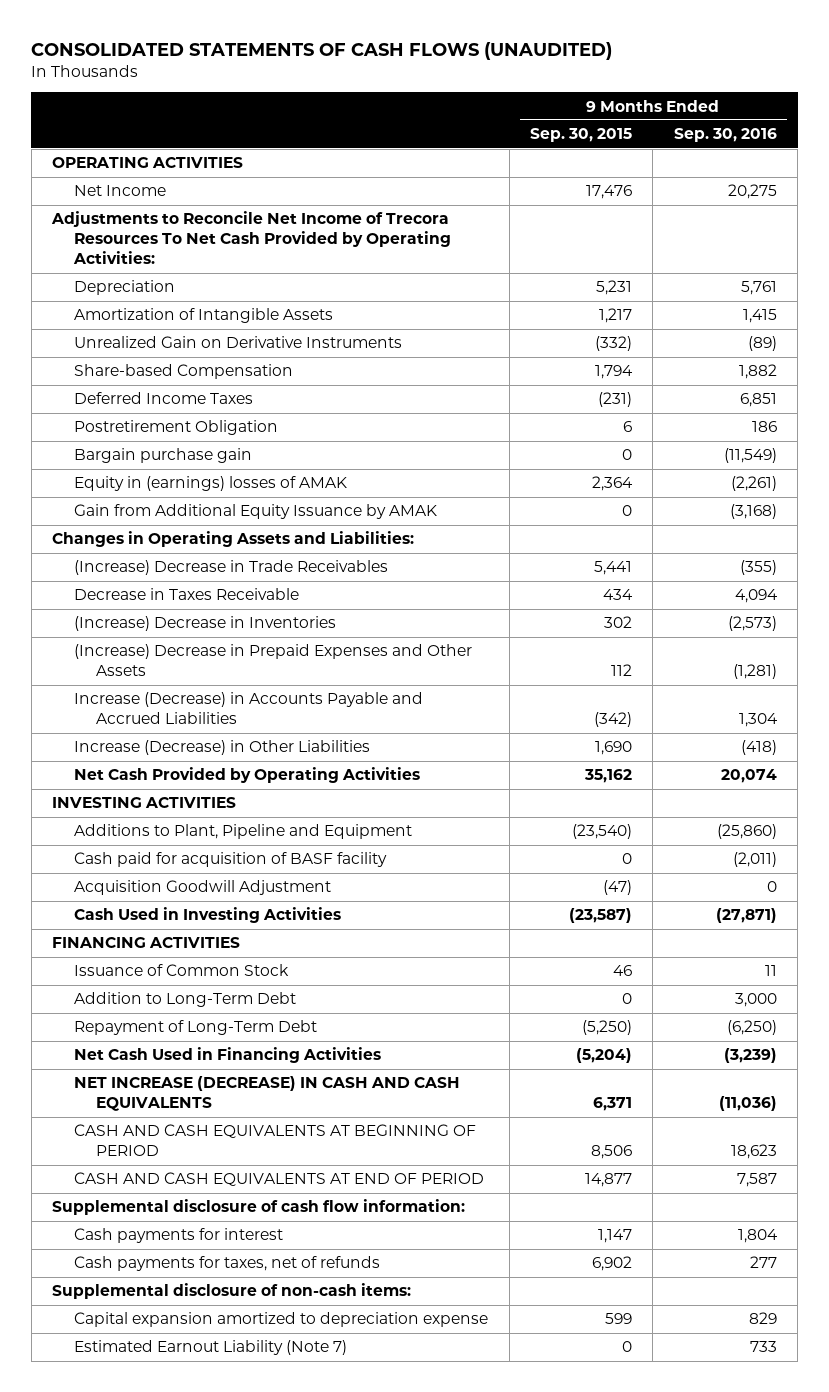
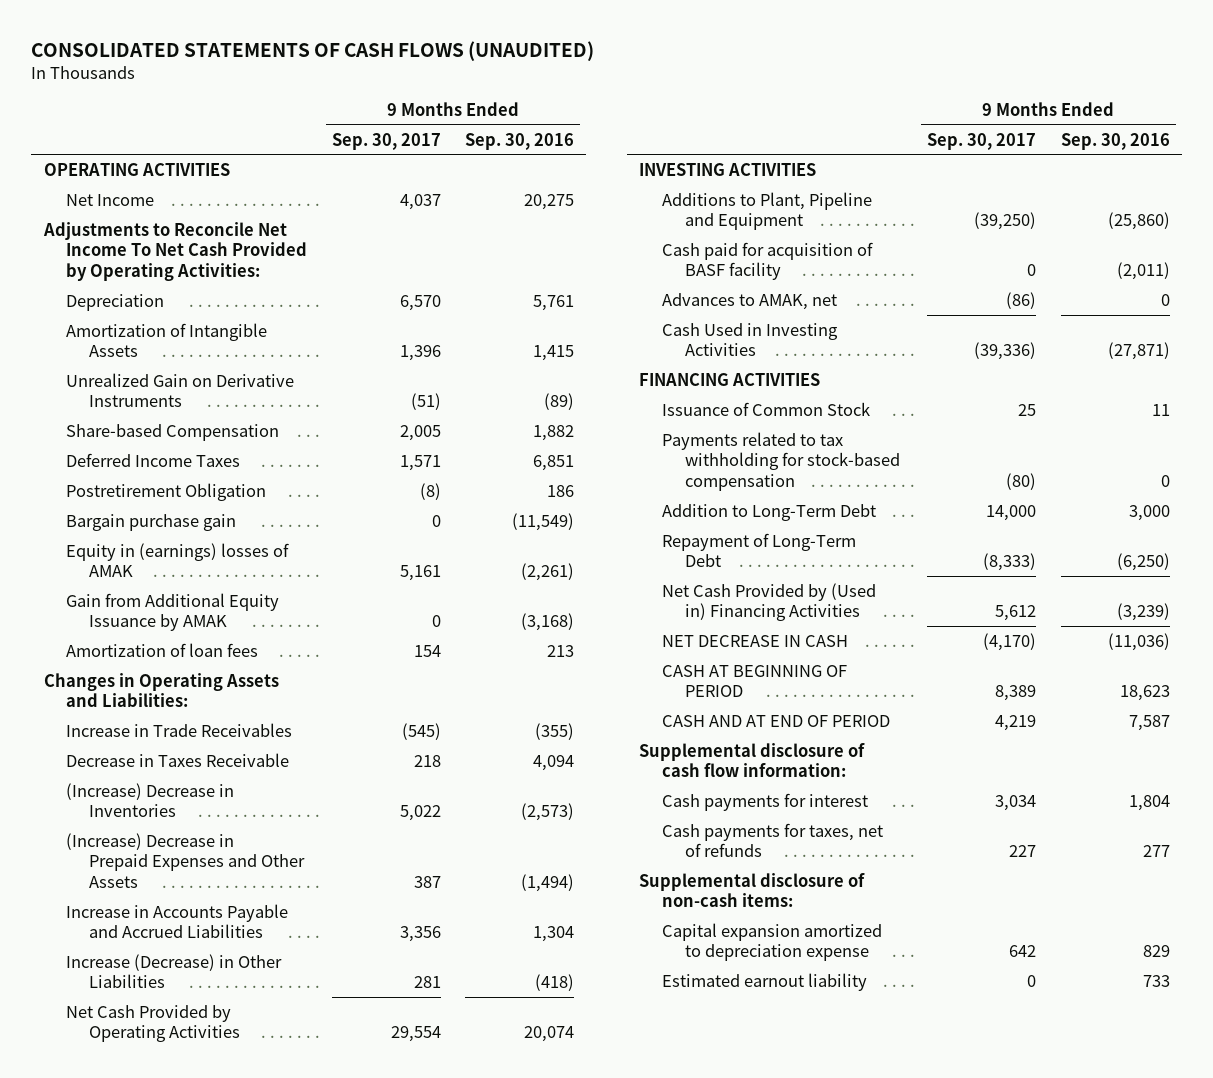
- | 9 Months Ended Sep. 30, 2015 | 9 Months Ended Sep. 30, 2016
+ | 9 Months Ended Sep. 30, 2017 | 9 Months Ended Sep. 30, 2016
- Adjustments to Reconcile Net Income of Trecora Resources To Net Cash Provided by Operating Activities:
+ Adjustments to Reconcile Net Income To Net Cash Provided by Operating Activities:
+ Amortization of loan fees | 154 | 213
- (Increase) Decrease in Trade Receivables | 5,441 | (355)
+ Increase in Trade Receivables | (545) | (355)
- (Increase) Decrease in Prepaid Expenses and Other Assets | 112 | (1,281)
- Increase (Decrease) in Accounts Payable and Accrued Liabilities | (342) | 1,304
+ (Increase) Decrease in Prepaid Expenses and Other Assets | 387 | (1,494)
+ Increase in Accounts Payable and Accrued Liabilities | 3,356 | 1,304
- Acquisition Goodwill Adjustment | (47) | 0
+ Advances to AMAK, net | (86) | 0
+ Payments related to tax withholding for stock-based compensation | (80) | 0
- Net Cash Used in Financing Activities | (5,204) | (3,239)
- NET INCREASE (DECREASE) IN CASH AND CASH EQUIVALENTS | 6,371 | (11,036)
- CASH AND CASH EQUIVALENTS AT BEGINNING OF PERIOD | 8,506 | 18,623
- CASH AND CASH EQUIVALENTS AT END OF PERIOD | 14,877 | 7,587
+ Net Cash Provided by (Used in) Financing Activities | 5,612 | (3,239)
+ NET DECREASE IN CASH | (4,170) | (11,036)
+ CASH AT BEGINNING OF PERIOD | 8,389 | 18,623
+ CASH AND AT END OF PERIOD | 4,219 | 7,587
- Estimated Earnout Liability (Note 7) | 0 | 733
+ Estimated earnout liability | 0 | 733

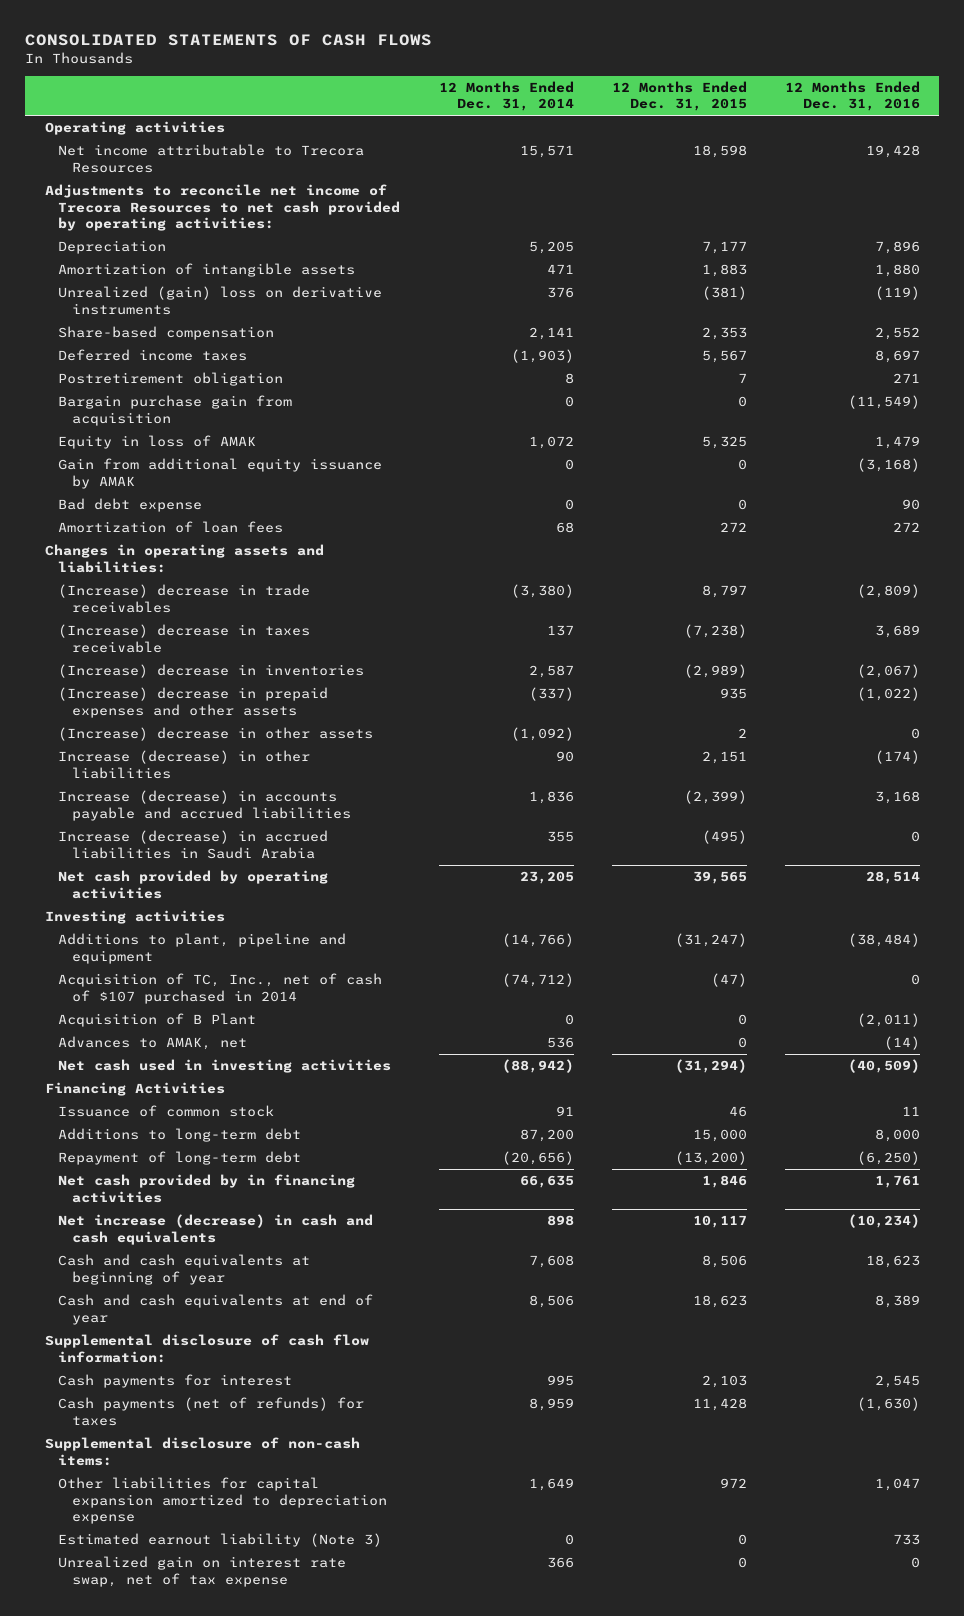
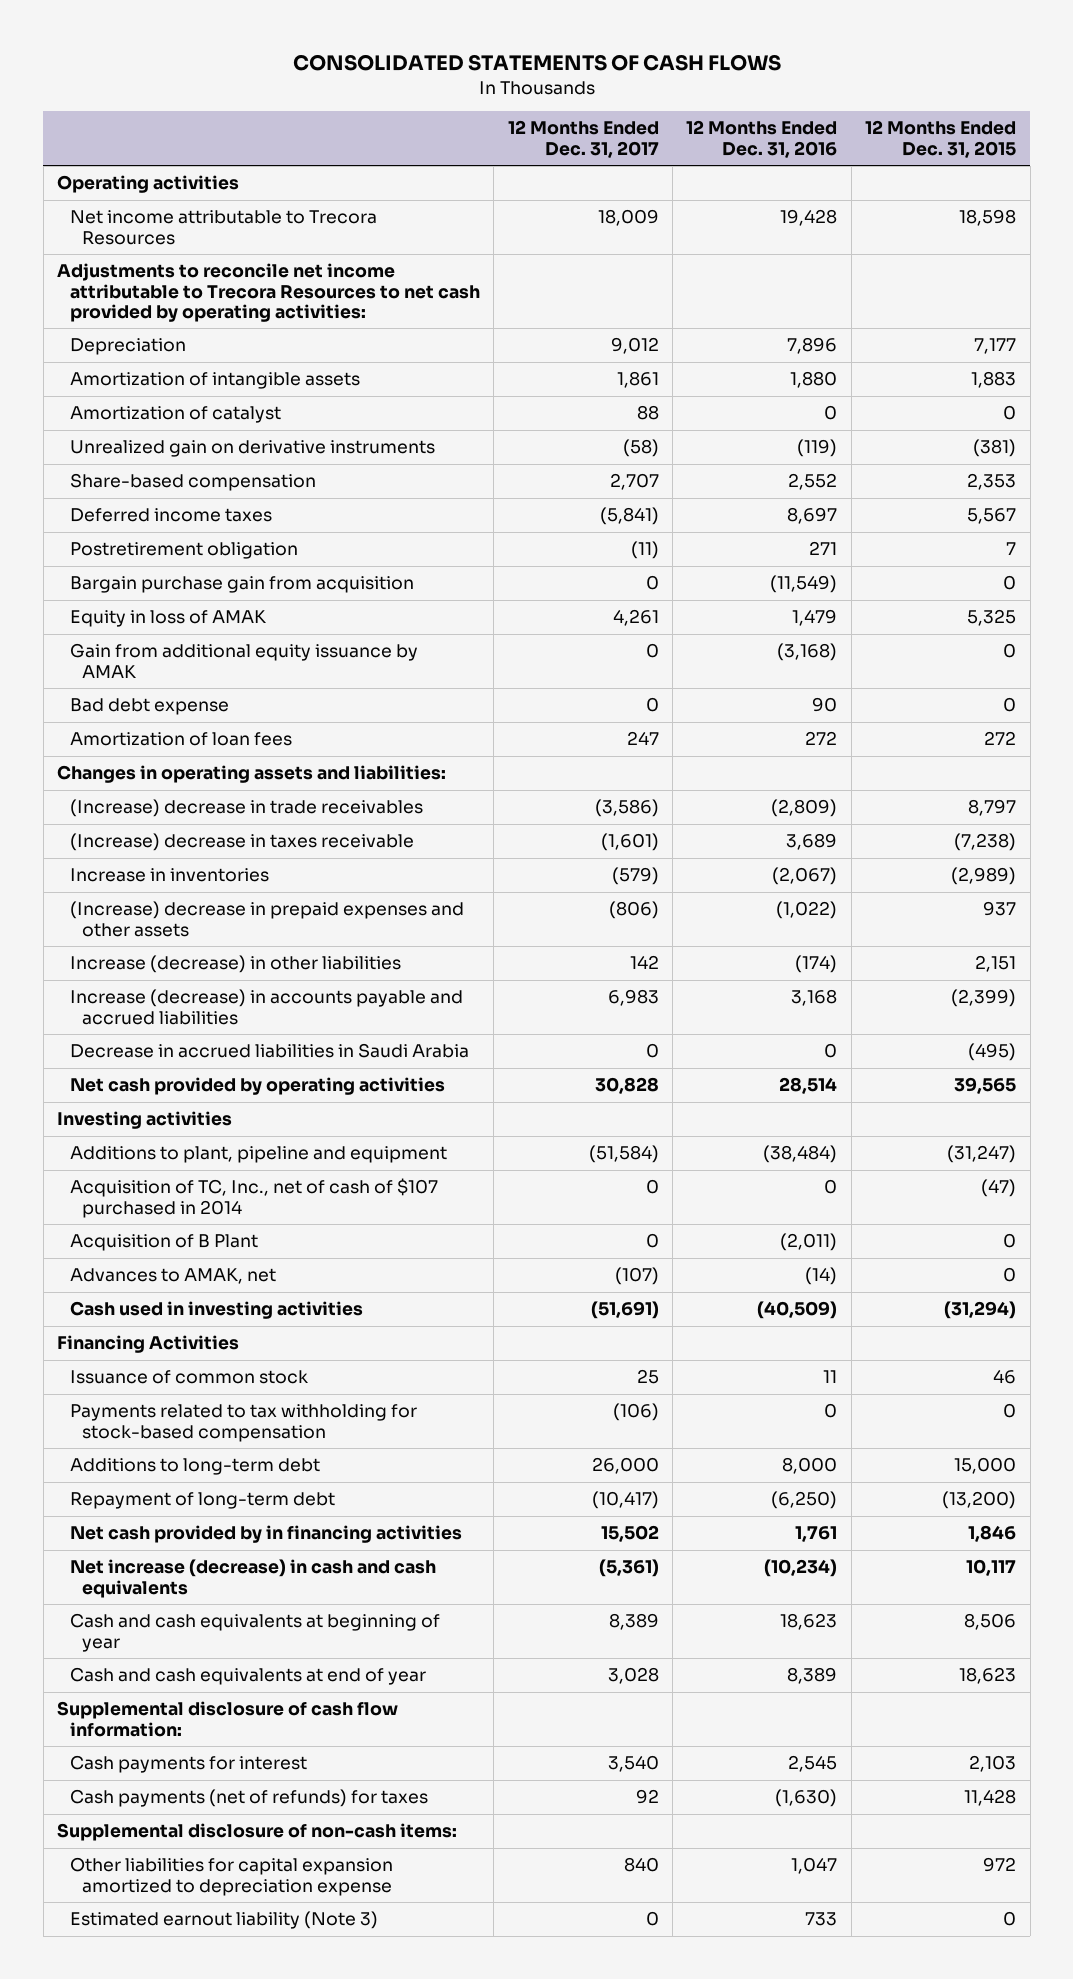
- | 12 Months Ended Dec. 31, 2014 | 12 Months Ended Dec. 31, 2015 | 12 Months Ended Dec. 31, 2016
+ | 12 Months Ended Dec. 31, 2017 | 12 Months Ended Dec. 31, 2016 | 12 Months Ended Dec. 31, 2015
- Adjustments to reconcile net income of Trecora Resources to net cash provided by operating activities:
+ Adjustments to reconcile net income attributable to Trecora Resources to net cash provided by operating activities:
- Unrealized (gain) loss on derivative instruments | 376 | (381) | (119)
+ Amortization of catalyst | 88 | 0 | 0
+ Unrealized gain on derivative instruments | (58) | (119) | (381)
- (Increase) decrease in inventories | 2,587 | (2,989) | (2,067)
- (Increase) decrease in prepaid expenses and other assets | (337) | 935 | (1,022)
- (Increase) decrease in other assets | (1,092) | 2 | 0
+ Increase in inventories | (579) | (2,067) | (2,989)
+ (Increase) decrease in prepaid expenses and other assets | (806) | (1,022) | 937
- Increase (decrease) in accrued liabilities in Saudi Arabia | 355 | (495) | 0
+ Decrease in accrued liabilities in Saudi Arabia | 0 | 0 | (495)
- Net cash used in investing activities | (88,942) | (31,294) | (40,509)
+ Cash used in investing activities | (51,691) | (40,509) | (31,294)
+ Payments related to tax withholding for stock-based compensation | (106) | 0 | 0
- Unrealized gain on interest rate swap, net of tax expense | 366 | 0 | 0

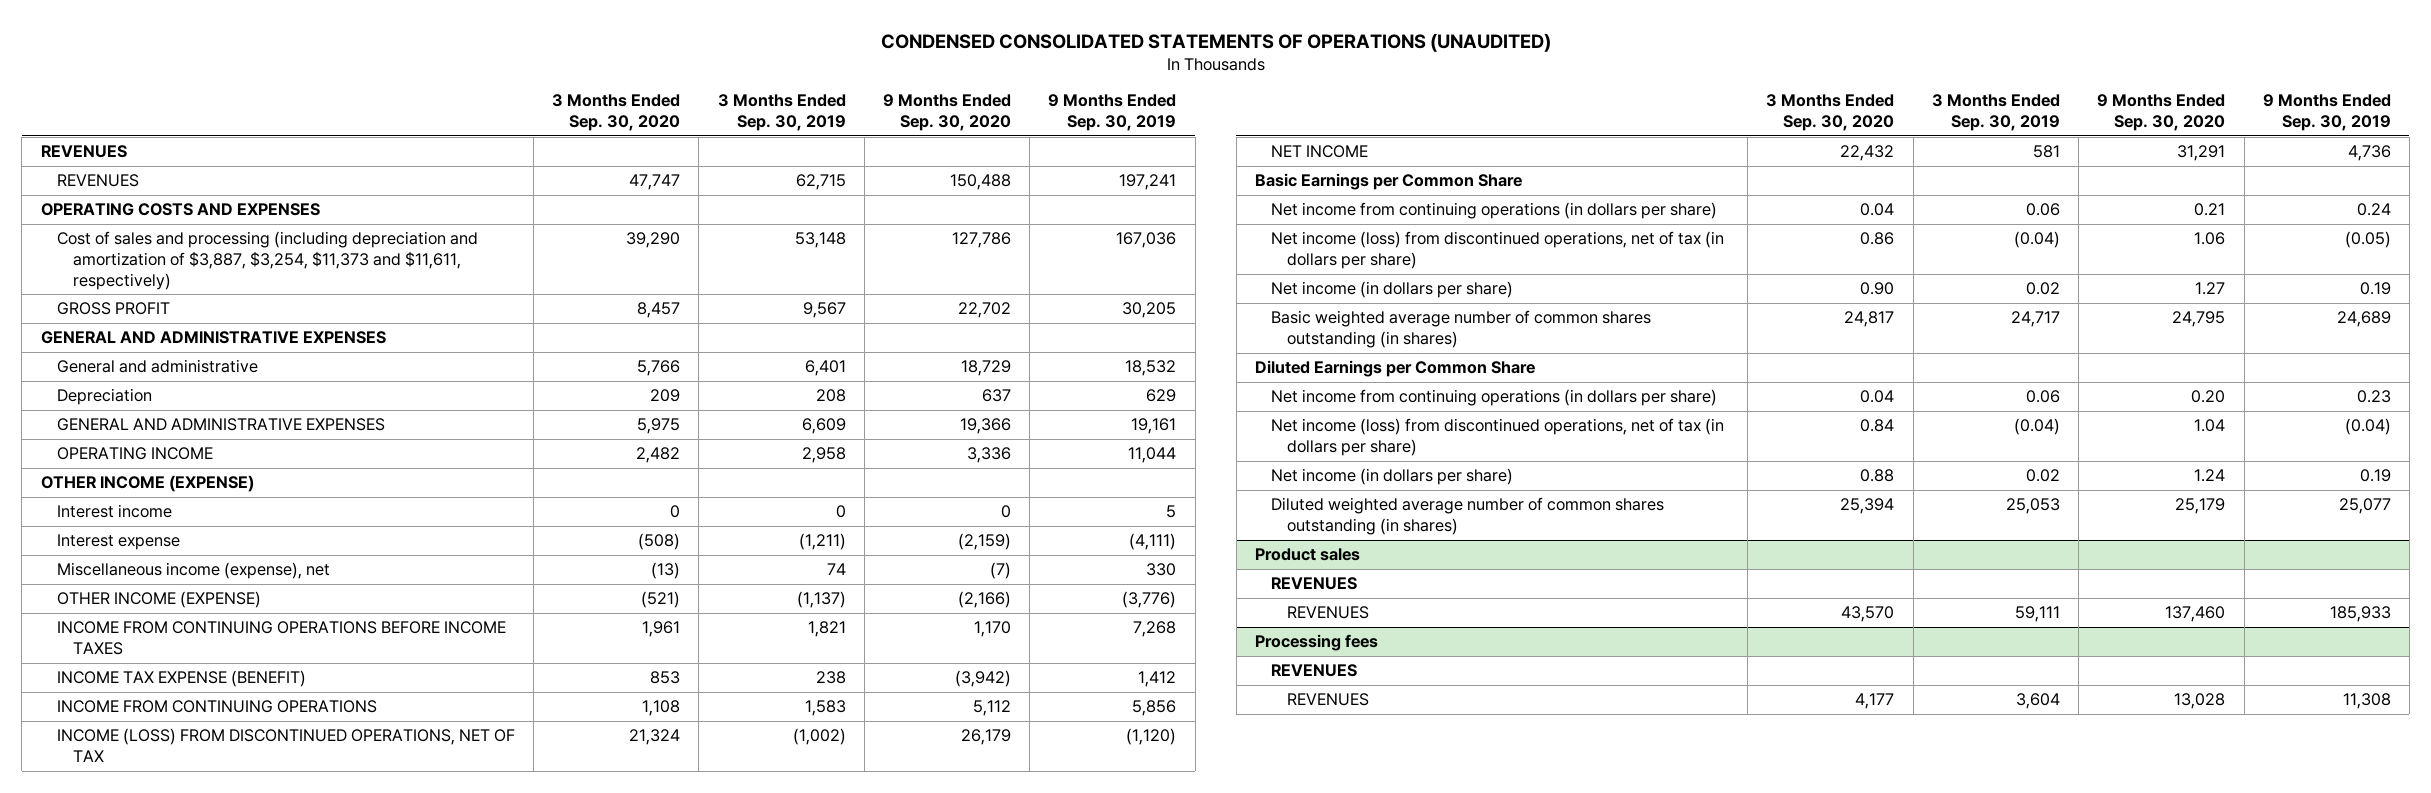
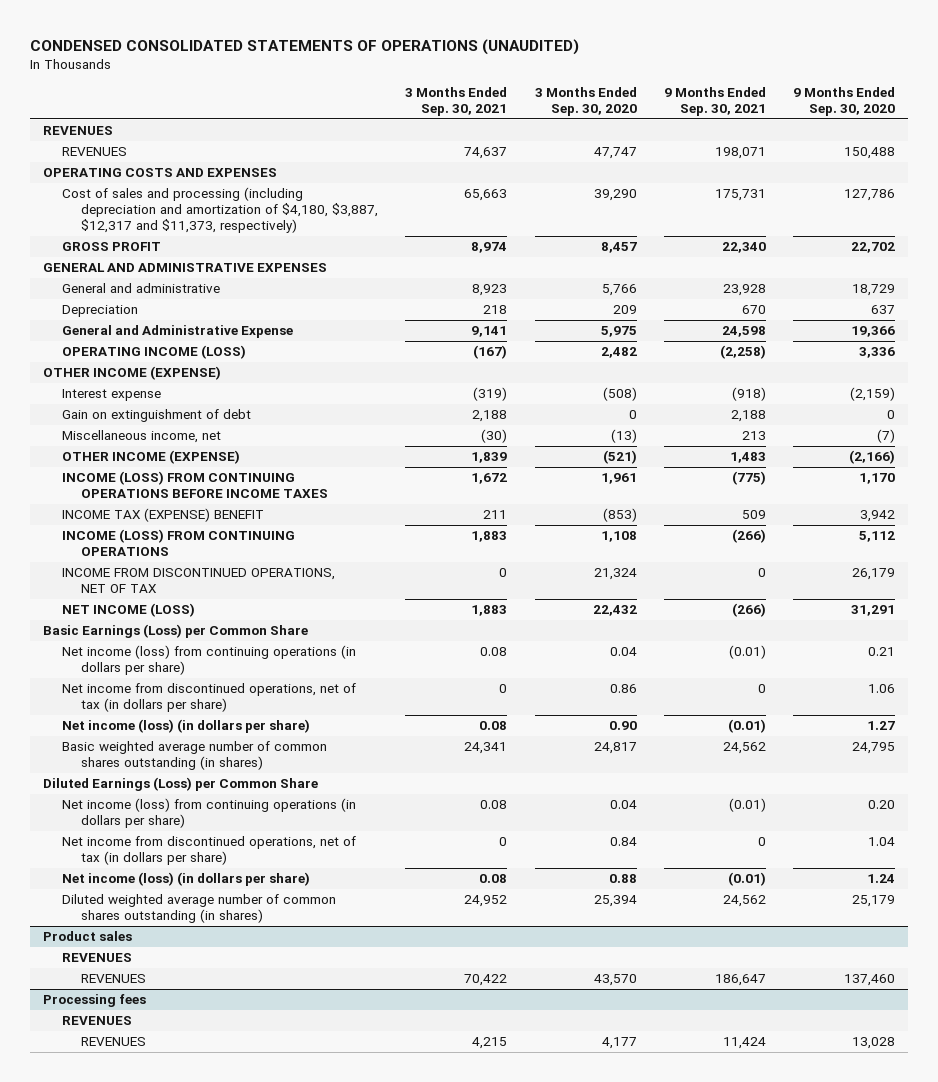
- | 3 Months Ended Sep. 30, 2020 | 3 Months Ended Sep. 30, 2019 | 9 Months Ended Sep. 30, 2020 | 9 Months Ended Sep. 30, 2019
+ | 3 Months Ended Sep. 30, 2021 | 3 Months Ended Sep. 30, 2020 | 9 Months Ended Sep. 30, 2021 | 9 Months Ended Sep. 30, 2020
- Cost of sales and processing (including depreciation and amortization of $3,887, $3,254, $11,373 and $11,611, respectively) | 39,290 | 53,148 | 127,786 | 167,036
+ Cost of sales and processing (including depreciation and amortization of $4,180, $3,887, $12,317 and $11,373, respectively) | 65,663 | 39,290 | 175,731 | 127,786
- GENERAL AND ADMINISTRATIVE EXPENSES | 5,975 | 6,609 | 19,366 | 19,161
- OPERATING INCOME | 2,482 | 2,958 | 3,336 | 11,044
+ General and Administrative Expense | 9,141 | 5,975 | 24,598 | 19,366
+ OPERATING INCOME (LOSS) | (167) | 2,482 | (2,258) | 3,336
- Interest income | 0 | 0 | 0 | 5
- Miscellaneous income (expense), net | (13) | 74 | (7) | 330
+ Gain on extinguishment of debt | 2,188 | 0 | 2,188 | 0
+ Miscellaneous income, net | (30) | (13) | 213 | (7)
- INCOME FROM CONTINUING OPERATIONS BEFORE INCOME TAXES | 1,961 | 1,821 | 1,170 | 7,268
- INCOME TAX EXPENSE (BENEFIT) | 853 | 238 | (3,942) | 1,412
- INCOME FROM CONTINUING OPERATIONS | 1,108 | 1,583 | 5,112 | 5,856
- INCOME (LOSS) FROM DISCONTINUED OPERATIONS, NET OF TAX | 21,324 | (1,002) | 26,179 | (1,120)
- NET INCOME | 22,432 | 581 | 31,291 | 4,736
- Basic Earnings per Common Share
- Net income from continuing operations (in dollars per share) | 0.04 | 0.06 | 0.21 | 0.24
- Net income (loss) from discontinued operations, net of tax (in dollars per share) | 0.86 | (0.04) | 1.06 | (0.05)
- Net income (in dollars per share) | 0.90 | 0.02 | 1.27 | 0.19
+ INCOME (LOSS) FROM CONTINUING OPERATIONS BEFORE INCOME TAXES | 1,672 | 1,961 | (775) | 1,170
+ INCOME TAX (EXPENSE) BENEFIT | 211 | (853) | 509 | 3,942
+ INCOME (LOSS) FROM CONTINUING OPERATIONS | 1,883 | 1,108 | (266) | 5,112
+ INCOME FROM DISCONTINUED OPERATIONS, NET OF TAX | 0 | 21,324 | 0 | 26,179
+ NET INCOME (LOSS) | 1,883 | 22,432 | (266) | 31,291
+ Basic Earnings (Loss) per Common Share
+ Net income (loss) from continuing operations (in dollars per share) | 0.08 | 0.04 | (0.01) | 0.21
+ Net income from discontinued operations, net of tax (in dollars per share) | 0 | 0.86 | 0 | 1.06
+ Net income (loss) (in dollars per share) | 0.08 | 0.90 | (0.01) | 1.27
- Diluted Earnings per Common Share
- Net income from continuing operations (in dollars per share) | 0.04 | 0.06 | 0.20 | 0.23
- Net income (loss) from discontinued operations, net of tax (in dollars per share) | 0.84 | (0.04) | 1.04 | (0.04)
- Net income (in dollars per share) | 0.88 | 0.02 | 1.24 | 0.19
+ Diluted Earnings (Loss) per Common Share
+ Net income (loss) from continuing operations (in dollars per share) | 0.08 | 0.04 | (0.01) | 0.20
+ Net income from discontinued operations, net of tax (in dollars per share) | 0 | 0.84 | 0 | 1.04
+ Net income (loss) (in dollars per share) | 0.08 | 0.88 | (0.01) | 1.24

